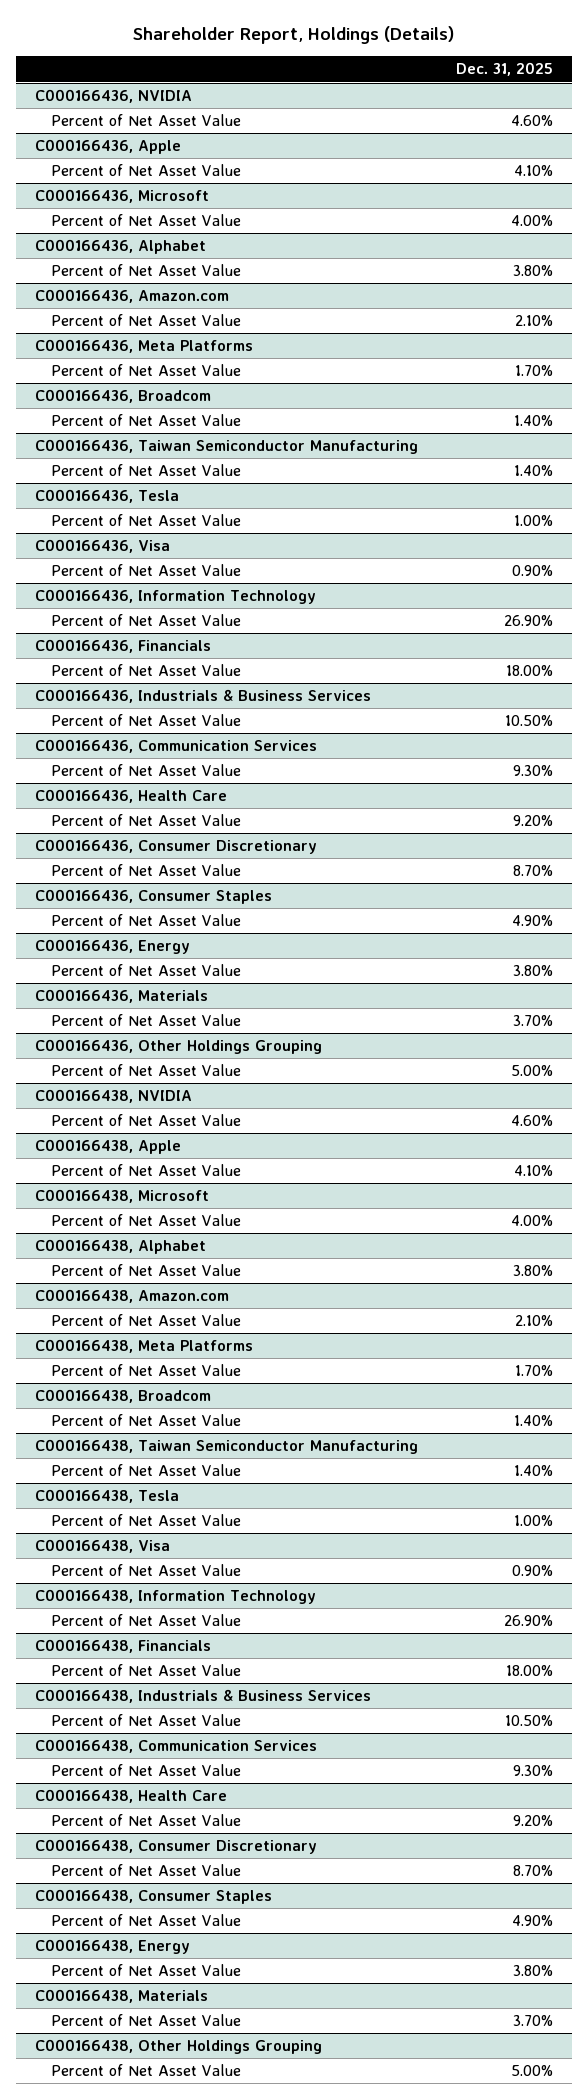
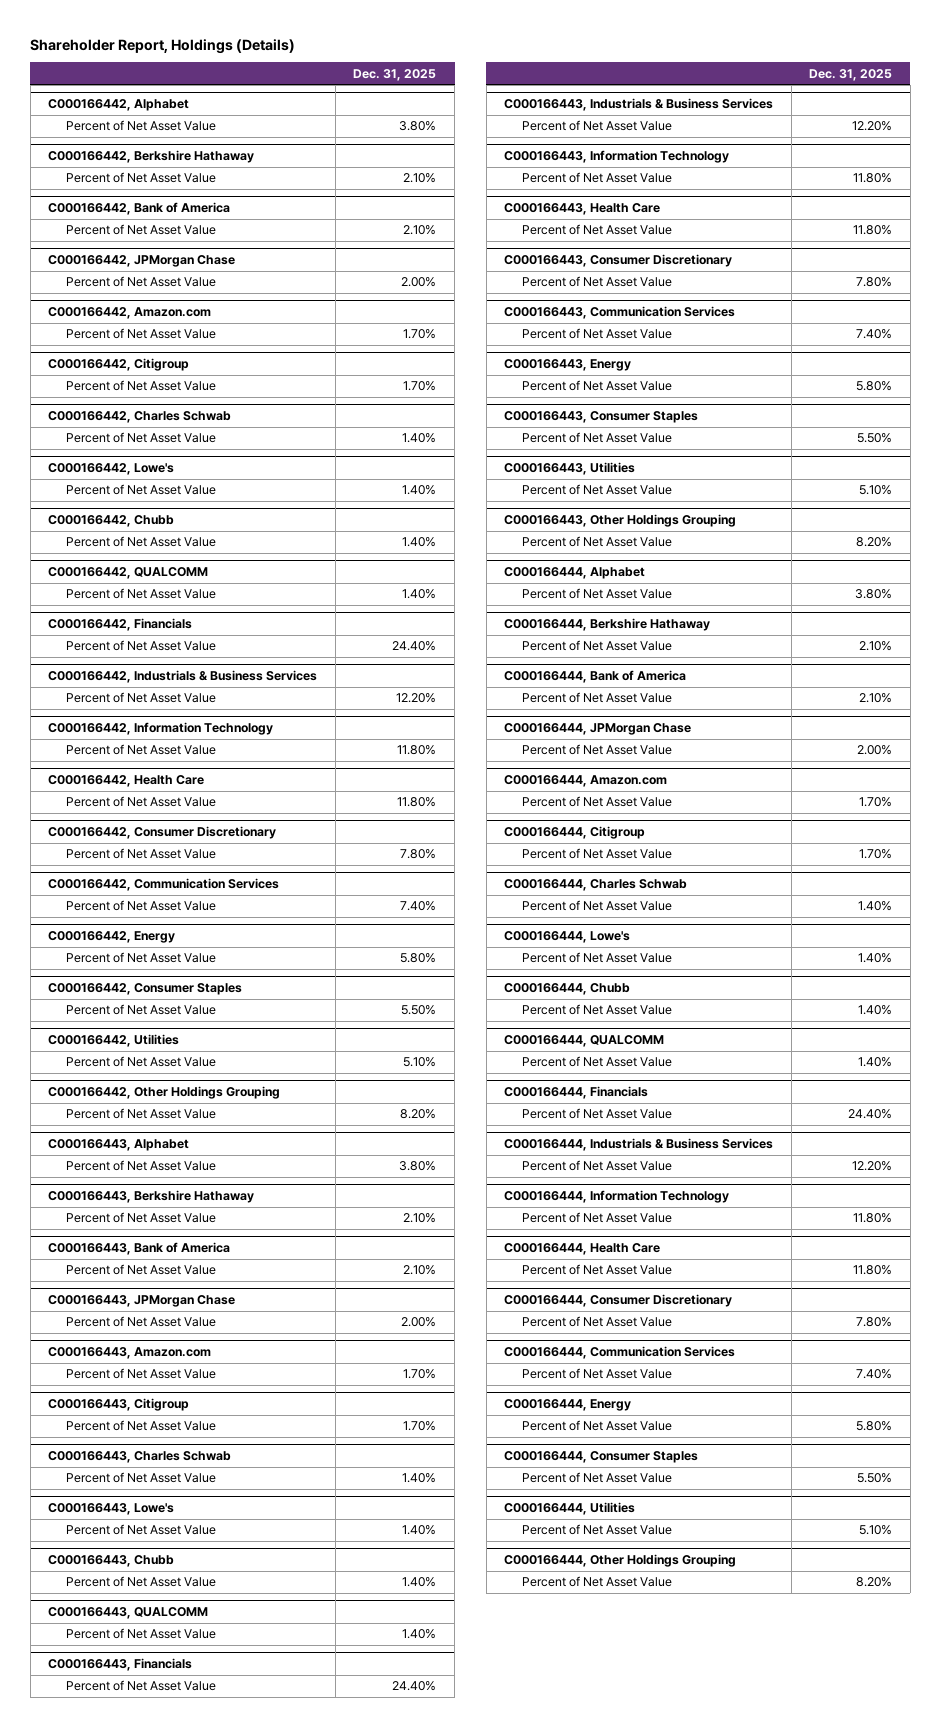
- C000166436, NVIDIA
- Percent of Net Asset Value | 4.60%
- C000166436, Apple
- Percent of Net Asset Value | 4.10%
- C000166436, Microsoft
- Percent of Net Asset Value | 4.00%
- C000166436, Alphabet
+ C000166442, Alphabet
- C000166436, Amazon.com
+ C000166442, Berkshire Hathaway
- C000166436, Meta Platforms
+ C000166442, Bank of America
+ Percent of Net Asset Value | 2.10%
+ C000166442, JPMorgan Chase
+ Percent of Net Asset Value | 2.00%
+ C000166442, Amazon.com
- C000166436, Broadcom
+ C000166442, Citigroup
+ Percent of Net Asset Value | 1.70%
+ C000166442, Charles Schwab
- C000166436, Taiwan Semiconductor Manufacturing
+ C000166442, Lowe's
- C000166436, Tesla
- Percent of Net Asset Value | 1.00%
- C000166436, Visa
- Percent of Net Asset Value | 0.90%
- C000166436, Information Technology
- Percent of Net Asset Value | 26.90%
- C000166436, Financials
- Percent of Net Asset Value | 18.00%
- C000166436, Industrials & Business Services
- Percent of Net Asset Value | 10.50%
- C000166436, Communication Services
- Percent of Net Asset Value | 9.30%
- C000166436, Health Care
- Percent of Net Asset Value | 9.20%
- C000166436, Consumer Discretionary
- Percent of Net Asset Value | 8.70%
- C000166436, Consumer Staples
- Percent of Net Asset Value | 4.90%
- C000166436, Energy
- Percent of Net Asset Value | 3.80%
- C000166436, Materials
- Percent of Net Asset Value | 3.70%
- C000166436, Other Holdings Grouping
- Percent of Net Asset Value | 5.00%
- C000166438, NVIDIA
- Percent of Net Asset Value | 4.60%
- C000166438, Apple
- Percent of Net Asset Value | 4.10%
- C000166438, Microsoft
- Percent of Net Asset Value | 4.00%
- C000166438, Alphabet
+ C000166442, Chubb
+ Percent of Net Asset Value | 1.40%
+ C000166442, QUALCOMM
+ Percent of Net Asset Value | 1.40%
+ C000166442, Financials
+ Percent of Net Asset Value | 24.40%
+ C000166442, Industrials & Business Services
+ Percent of Net Asset Value | 12.20%
+ C000166442, Information Technology
+ Percent of Net Asset Value | 11.80%
+ C000166442, Health Care
+ Percent of Net Asset Value | 11.80%
+ C000166442, Consumer Discretionary
+ Percent of Net Asset Value | 7.80%
+ C000166442, Communication Services
+ Percent of Net Asset Value | 7.40%
+ C000166442, Energy
+ Percent of Net Asset Value | 5.80%
+ C000166442, Consumer Staples
+ Percent of Net Asset Value | 5.50%
+ C000166442, Utilities
+ Percent of Net Asset Value | 5.10%
+ C000166442, Other Holdings Grouping
+ Percent of Net Asset Value | 8.20%
+ C000166443, Alphabet
- C000166438, Amazon.com
+ C000166443, Berkshire Hathaway
- C000166438, Meta Platforms
+ C000166443, Bank of America
+ Percent of Net Asset Value | 2.10%
+ C000166443, JPMorgan Chase
+ Percent of Net Asset Value | 2.00%
+ C000166443, Amazon.com
- C000166438, Broadcom
+ C000166443, Citigroup
+ Percent of Net Asset Value | 1.70%
+ C000166443, Charles Schwab
- C000166438, Taiwan Semiconductor Manufacturing
+ C000166443, Lowe's
- C000166438, Tesla
- Percent of Net Asset Value | 1.00%
- C000166438, Visa
- Percent of Net Asset Value | 0.90%
- C000166438, Information Technology
- Percent of Net Asset Value | 26.90%
- C000166438, Financials
- Percent of Net Asset Value | 18.00%
- C000166438, Industrials & Business Services
- Percent of Net Asset Value | 10.50%
- C000166438, Communication Services
- Percent of Net Asset Value | 9.30%
- C000166438, Health Care
- Percent of Net Asset Value | 9.20%
- C000166438, Consumer Discretionary
- Percent of Net Asset Value | 8.70%
- C000166438, Consumer Staples
- Percent of Net Asset Value | 4.90%
- C000166438, Energy
+ C000166443, Chubb
+ Percent of Net Asset Value | 1.40%
+ C000166443, QUALCOMM
+ Percent of Net Asset Value | 1.40%
+ C000166443, Financials
+ Percent of Net Asset Value | 24.40%
+ C000166443, Industrials & Business Services
+ Percent of Net Asset Value | 12.20%
+ C000166443, Information Technology
+ Percent of Net Asset Value | 11.80%
+ C000166443, Health Care
+ Percent of Net Asset Value | 11.80%
+ C000166443, Consumer Discretionary
+ Percent of Net Asset Value | 7.80%
+ C000166443, Communication Services
+ Percent of Net Asset Value | 7.40%
+ C000166443, Energy
+ Percent of Net Asset Value | 5.80%
+ C000166443, Consumer Staples
+ Percent of Net Asset Value | 5.50%
+ C000166443, Utilities
+ Percent of Net Asset Value | 5.10%
+ C000166443, Other Holdings Grouping
+ Percent of Net Asset Value | 8.20%
+ C000166444, Alphabet
- C000166438, Materials
- Percent of Net Asset Value | 3.70%
- C000166438, Other Holdings Grouping
- Percent of Net Asset Value | 5.00%
+ C000166444, Berkshire Hathaway
+ Percent of Net Asset Value | 2.10%
+ C000166444, Bank of America
+ Percent of Net Asset Value | 2.10%
+ C000166444, JPMorgan Chase
+ Percent of Net Asset Value | 2.00%
+ C000166444, Amazon.com
+ Percent of Net Asset Value | 1.70%
+ C000166444, Citigroup
+ Percent of Net Asset Value | 1.70%
+ C000166444, Charles Schwab
+ Percent of Net Asset Value | 1.40%
+ C000166444, Lowe's
+ Percent of Net Asset Value | 1.40%
+ C000166444, Chubb
+ Percent of Net Asset Value | 1.40%
+ C000166444, QUALCOMM
+ Percent of Net Asset Value | 1.40%
+ C000166444, Financials
+ Percent of Net Asset Value | 24.40%
+ C000166444, Industrials & Business Services
+ Percent of Net Asset Value | 12.20%
+ C000166444, Information Technology
+ Percent of Net Asset Value | 11.80%
+ C000166444, Health Care
+ Percent of Net Asset Value | 11.80%
+ C000166444, Consumer Discretionary
+ Percent of Net Asset Value | 7.80%
+ C000166444, Communication Services
+ Percent of Net Asset Value | 7.40%
+ C000166444, Energy
+ Percent of Net Asset Value | 5.80%
+ C000166444, Consumer Staples
+ Percent of Net Asset Value | 5.50%
+ C000166444, Utilities
+ Percent of Net Asset Value | 5.10%
+ C000166444, Other Holdings Grouping
+ Percent of Net Asset Value | 8.20%

